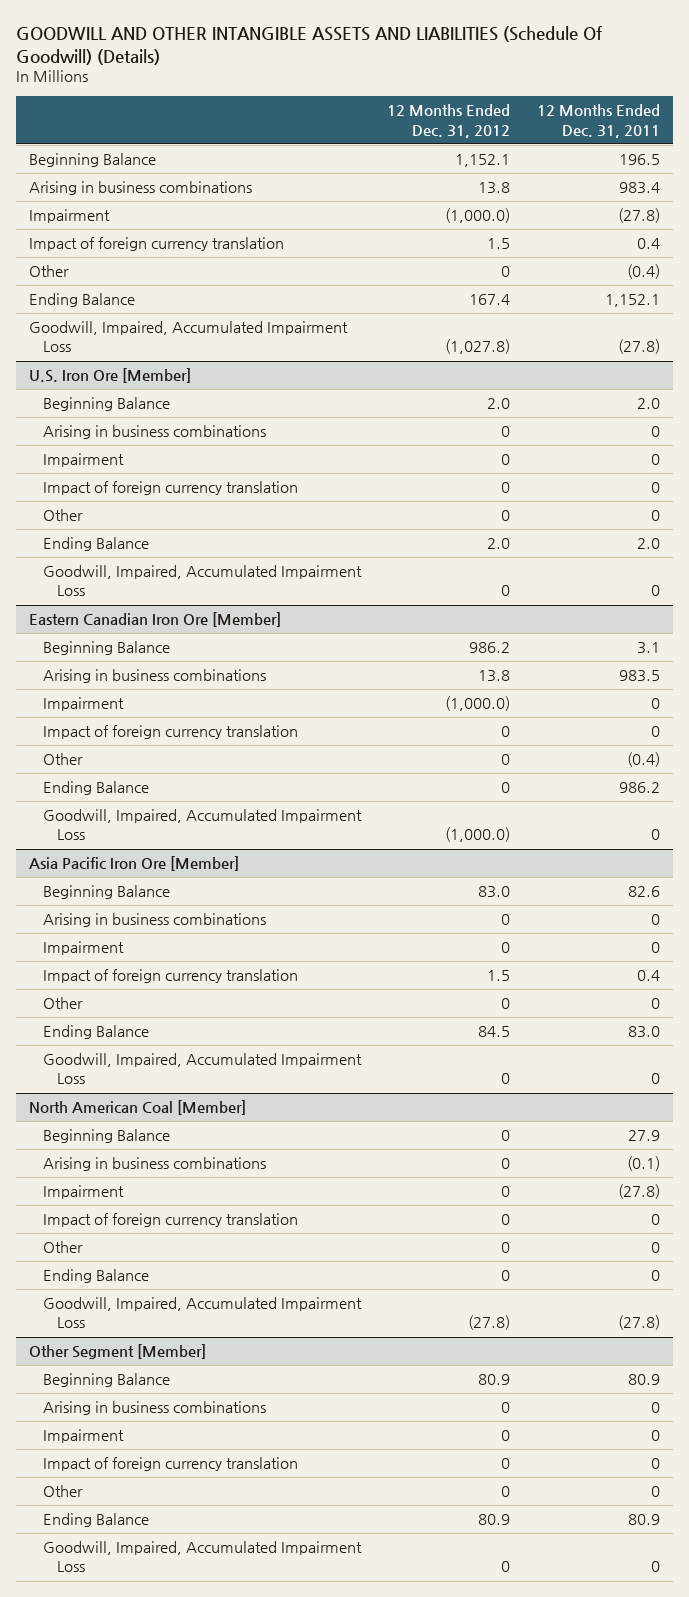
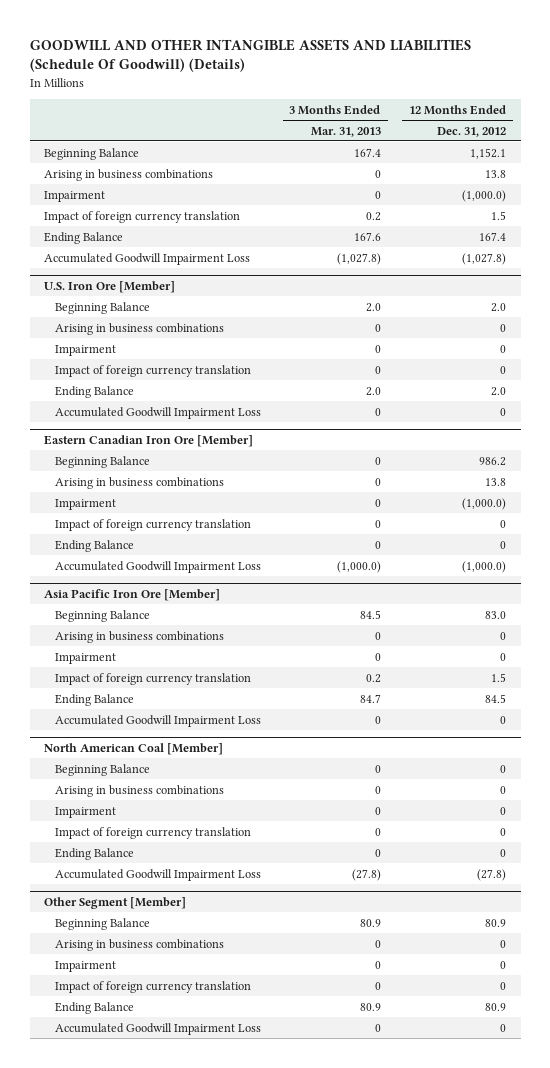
- | 12 Months Ended Dec. 31, 2012 | 12 Months Ended Dec. 31, 2011
+ | 3 Months Ended Mar. 31, 2013 | 12 Months Ended Dec. 31, 2012
- Other | 0 | (0.4)
- Goodwill, Impaired, Accumulated Impairment Loss | (1,027.8) | (27.8)
+ Accumulated Goodwill Impairment Loss | (1,027.8) | (1,027.8)
@ U.S. Iron Ore [Member]
- Other | 0 | 0
- Goodwill, Impaired, Accumulated Impairment Loss | 0 | 0
+ Accumulated Goodwill Impairment Loss | 0 | 0
@ Eastern Canadian Iron Ore [Member]
- Other | 0 | (0.4)
- Goodwill, Impaired, Accumulated Impairment Loss | (1,000.0) | 0
+ Accumulated Goodwill Impairment Loss | (1,000.0) | (1,000.0)
@ Asia Pacific Iron Ore [Member]
- Other | 0 | 0
- Goodwill, Impaired, Accumulated Impairment Loss | 0 | 0
+ Accumulated Goodwill Impairment Loss | 0 | 0
@ North American Coal [Member]
- Other | 0 | 0
- Goodwill, Impaired, Accumulated Impairment Loss | (27.8) | (27.8)
+ Accumulated Goodwill Impairment Loss | (27.8) | (27.8)
@ Other Segment [Member]
- Other | 0 | 0
- Goodwill, Impaired, Accumulated Impairment Loss | 0 | 0
+ Accumulated Goodwill Impairment Loss | 0 | 0

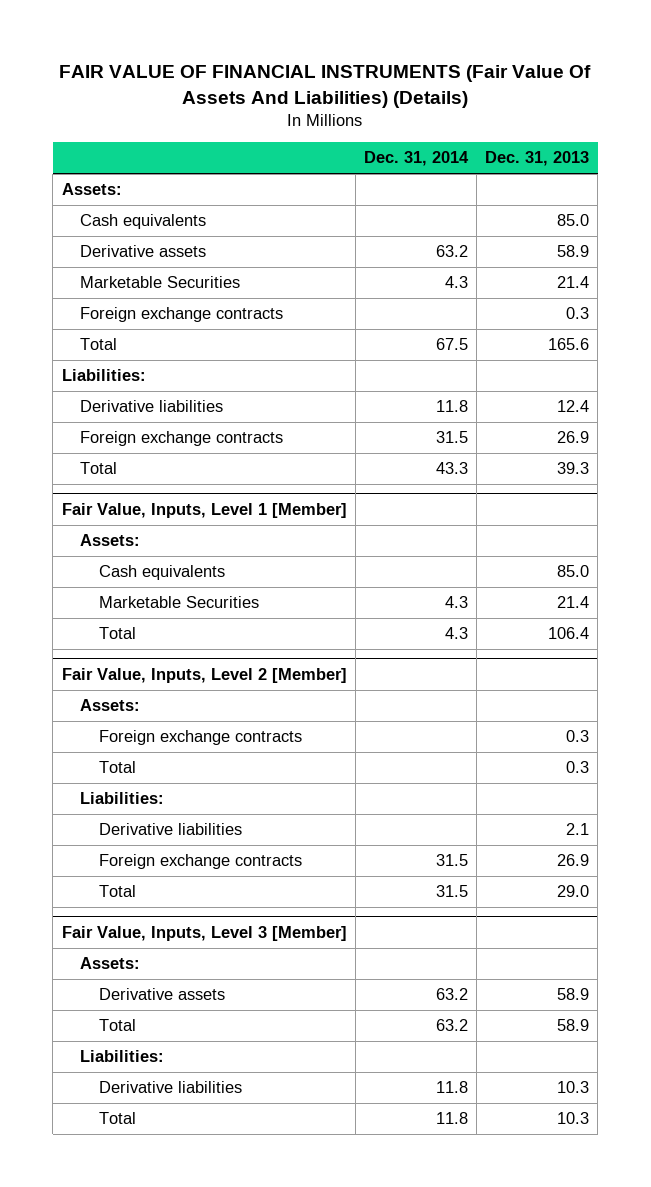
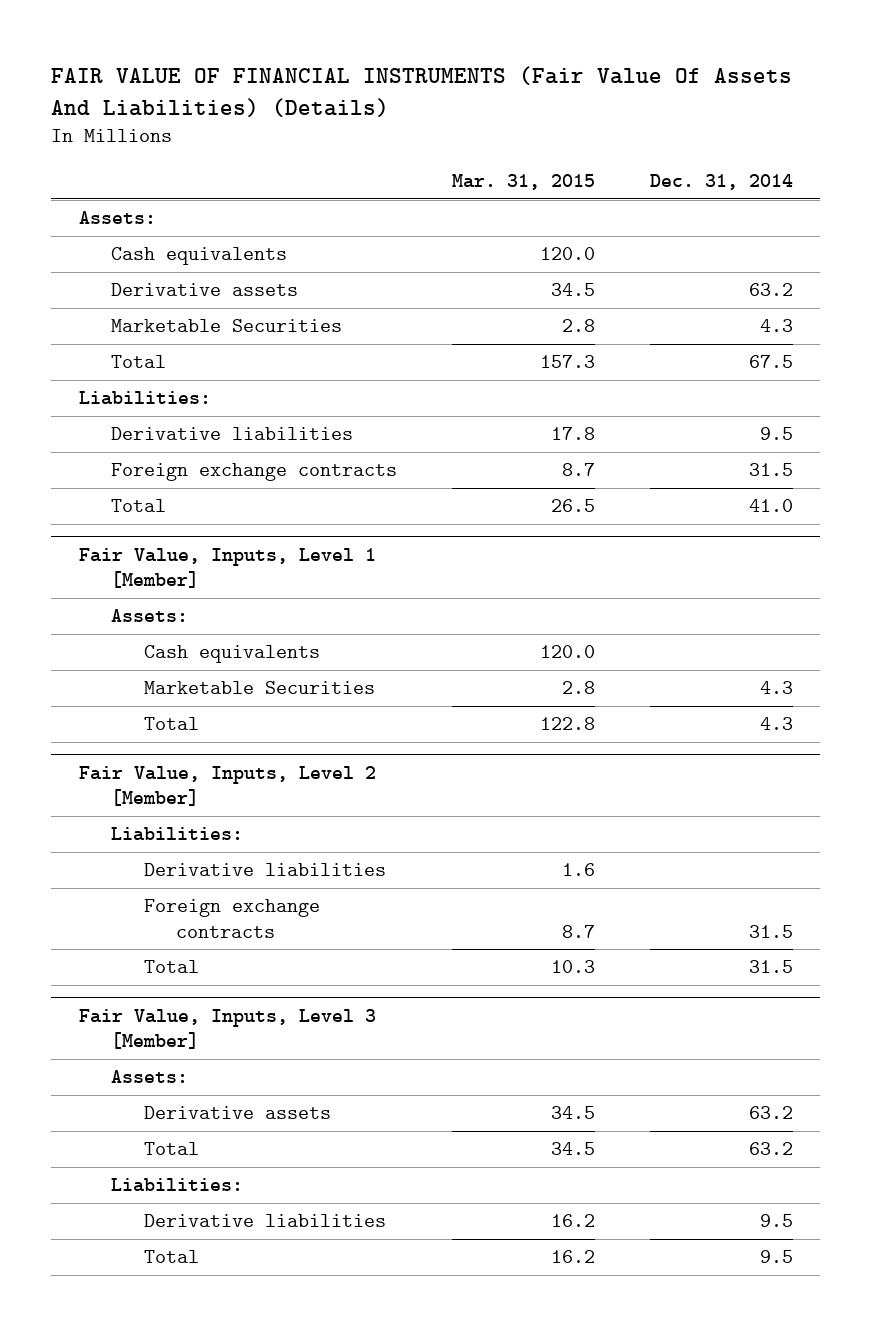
- | Dec. 31, 2014 | Dec. 31, 2013
+ | Mar. 31, 2015 | Dec. 31, 2014
- Foreign exchange contracts | | 0.3
- Derivative liabilities | 11.8 | 12.4
+ Derivative liabilities | 17.8 | 9.5
- Total | 43.3 | 39.3
+ Total | 26.5 | 41.0
@ Fair Value, Inputs, Level 2 [Member]
- Assets:
- Foreign exchange contracts | | 0.3
- Total | | 0.3
@ Fair Value, Inputs, Level 3 [Member]
- Derivative liabilities | 11.8 | 10.3
- Total | 11.8 | 10.3
+ Derivative liabilities | 16.2 | 9.5
+ Total | 16.2 | 9.5

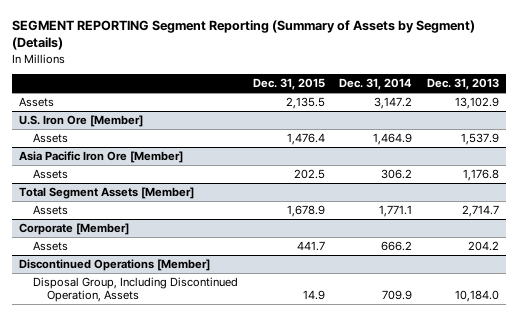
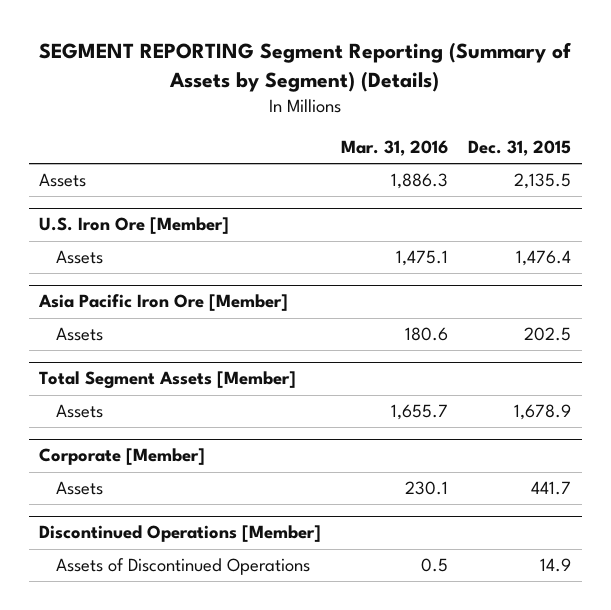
- | Dec. 31, 2015 | Dec. 31, 2014 | Dec. 31, 2013
+ | Mar. 31, 2016 | Dec. 31, 2015
@ Discontinued Operations [Member]
- Disposal Group, Including Discontinued Operation, Assets | 14.9 | 709.9 | 10,184.0
+ Assets of Discontinued Operations | 0.5 | 14.9

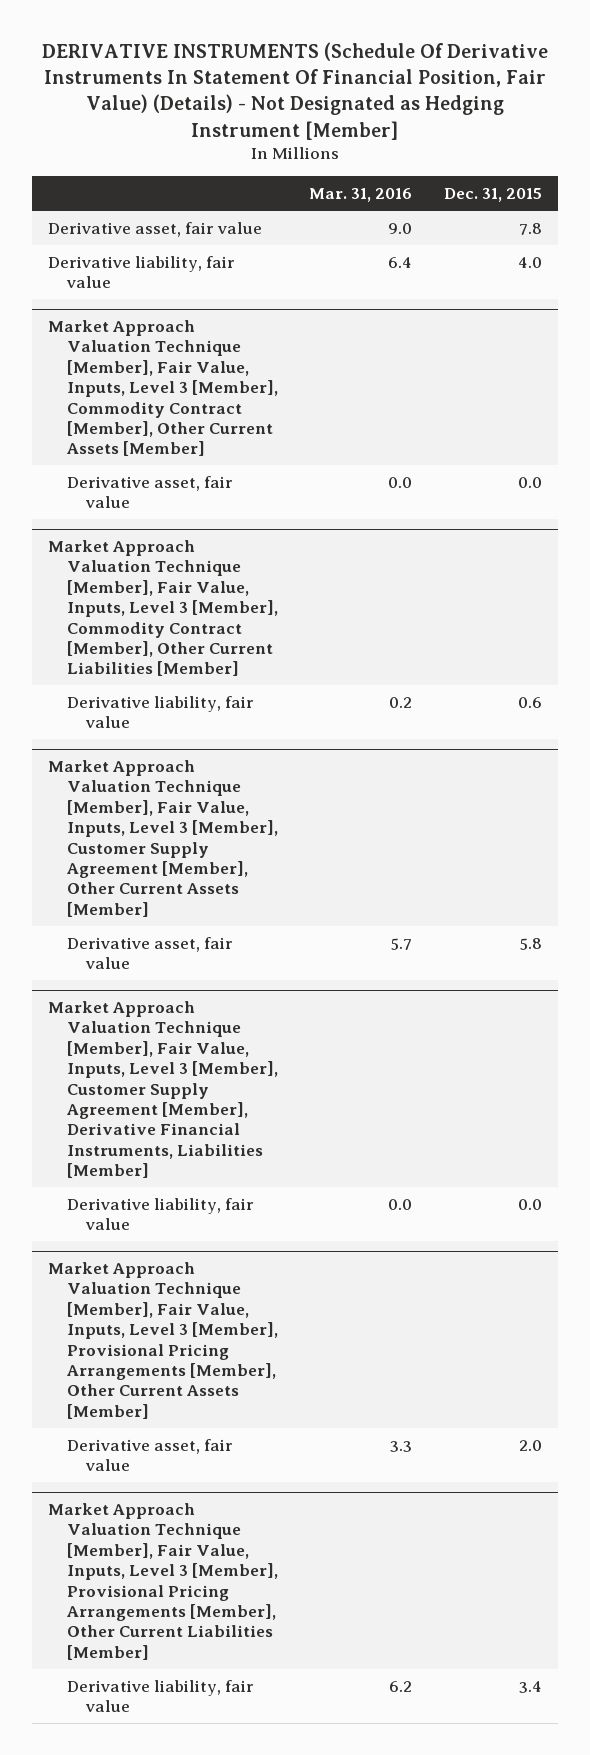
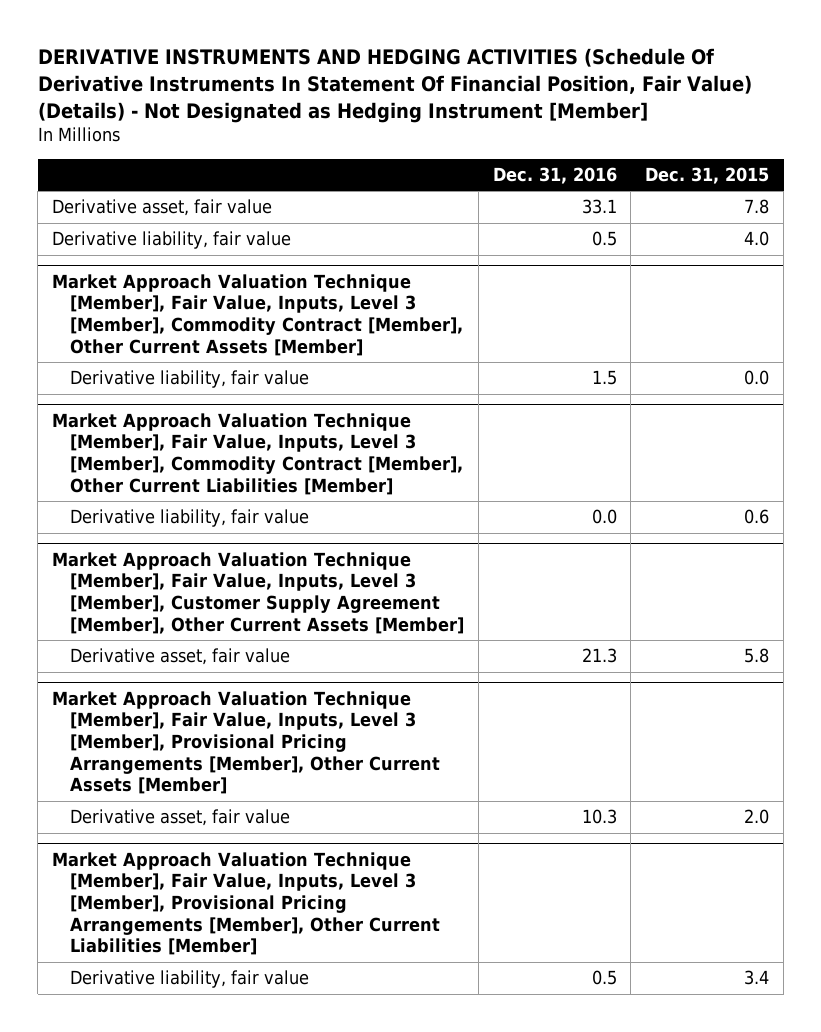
- DERIVATIVE INSTRUMENTS (Schedule Of Derivative Instruments In Statement Of Financial Position, Fair Value) (Details) - Not Designated as Hedging Instrument [Member]
+ DERIVATIVE INSTRUMENTS AND HEDGING ACTIVITIES (Schedule Of Derivative Instruments In Statement Of Financial Position, Fair Value) (Details) - Not Designated as Hedging Instrument [Member]
- | Mar. 31, 2016 | Dec. 31, 2015
+ | Dec. 31, 2016 | Dec. 31, 2015
@ Market Approach Valuation Technique [Member], Fair Value, Inputs, Level 3 [Member], Commodity Contract [Member], Other Current Assets [Member]
- Derivative asset, fair value | 0.0 | 0.0
+ Derivative liability, fair value | 1.5 | 0.0
- Market Approach Valuation Technique [Member], Fair Value, Inputs, Level 3 [Member], Customer Supply Agreement [Member], Derivative Financial Instruments, Liabilities [Member]
- Derivative liability, fair value | 0.0 | 0.0

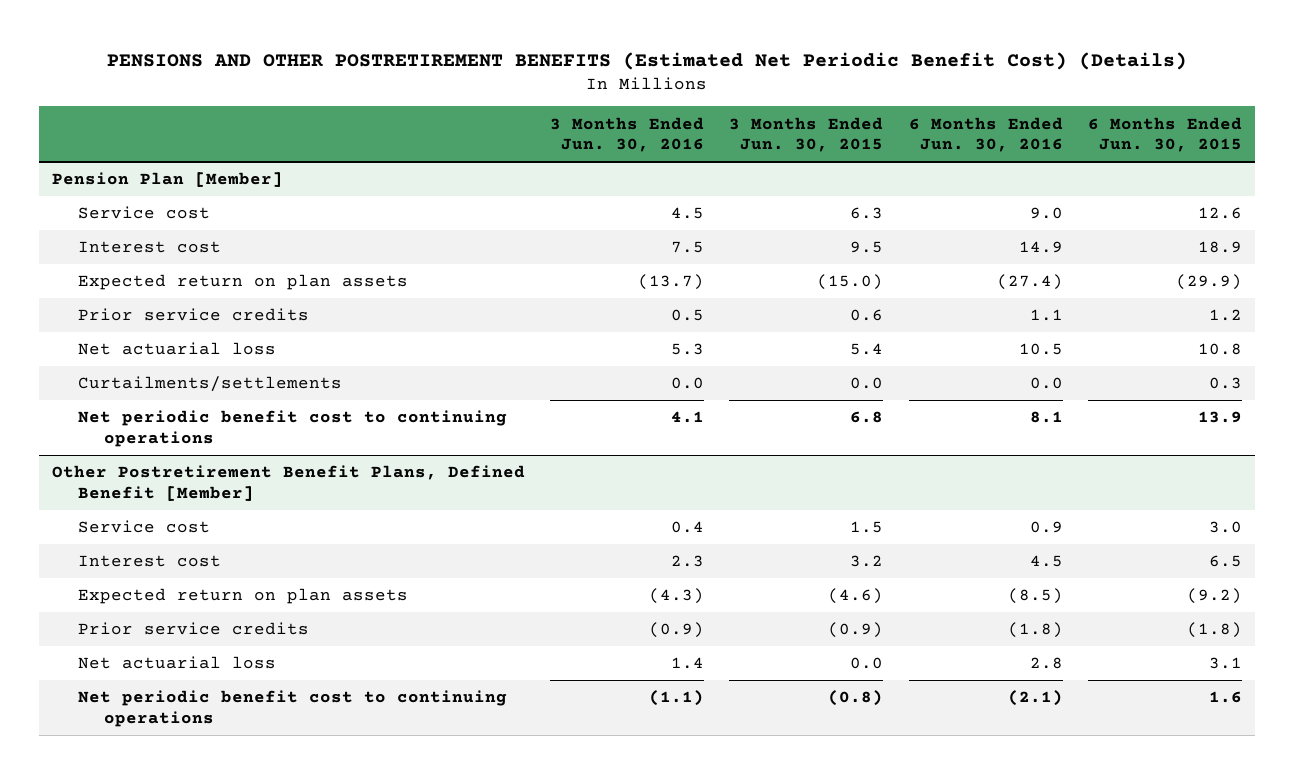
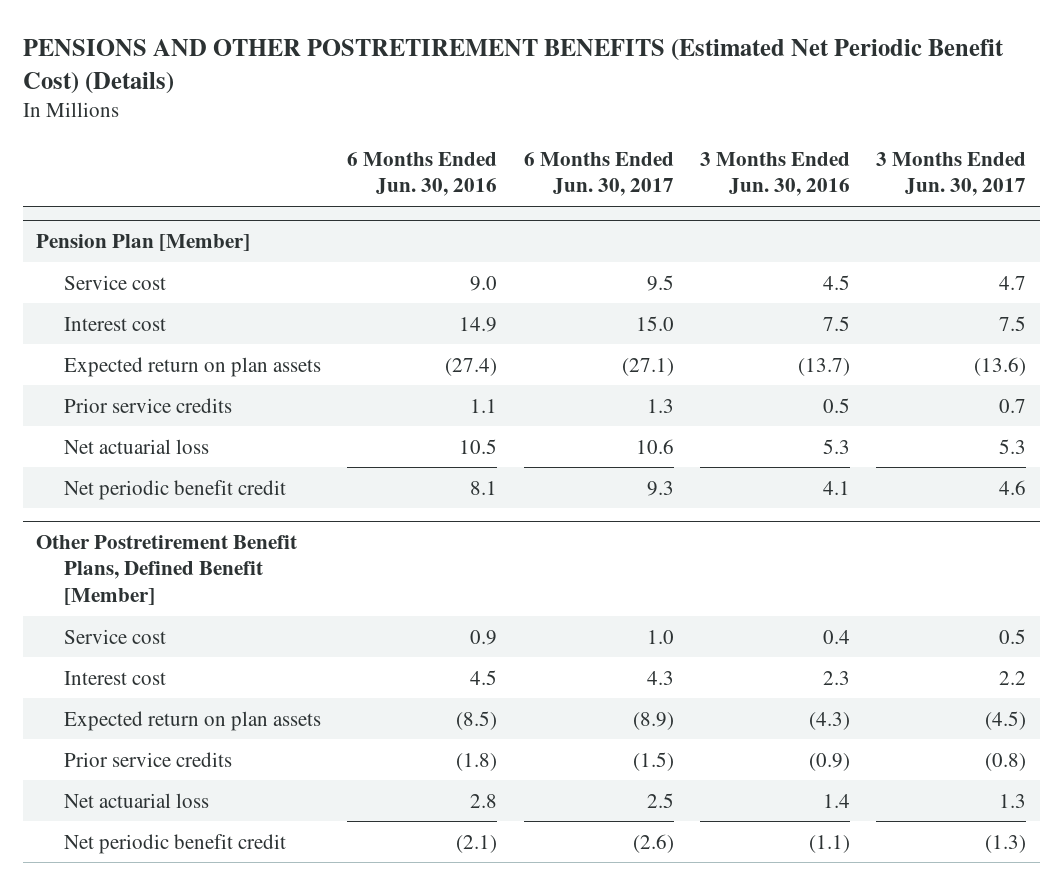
- | 3 Months Ended Jun. 30, 2016 | 3 Months Ended Jun. 30, 2015 | 6 Months Ended Jun. 30, 2016 | 6 Months Ended Jun. 30, 2015
+ | 6 Months Ended Jun. 30, 2016 | 6 Months Ended Jun. 30, 2017 | 3 Months Ended Jun. 30, 2016 | 3 Months Ended Jun. 30, 2017
@ Pension Plan [Member]
- Curtailments/settlements | 0.0 | 0.0 | 0.0 | 0.3
- Net periodic benefit cost to continuing operations | 4.1 | 6.8 | 8.1 | 13.9
+ Net periodic benefit credit | 8.1 | 9.3 | 4.1 | 4.6
@ Other Postretirement Benefit Plans, Defined Benefit [Member]
- Net periodic benefit cost to continuing operations | (1.1) | (0.8) | (2.1) | 1.6
+ Net periodic benefit credit | (2.1) | (2.6) | (1.1) | (1.3)

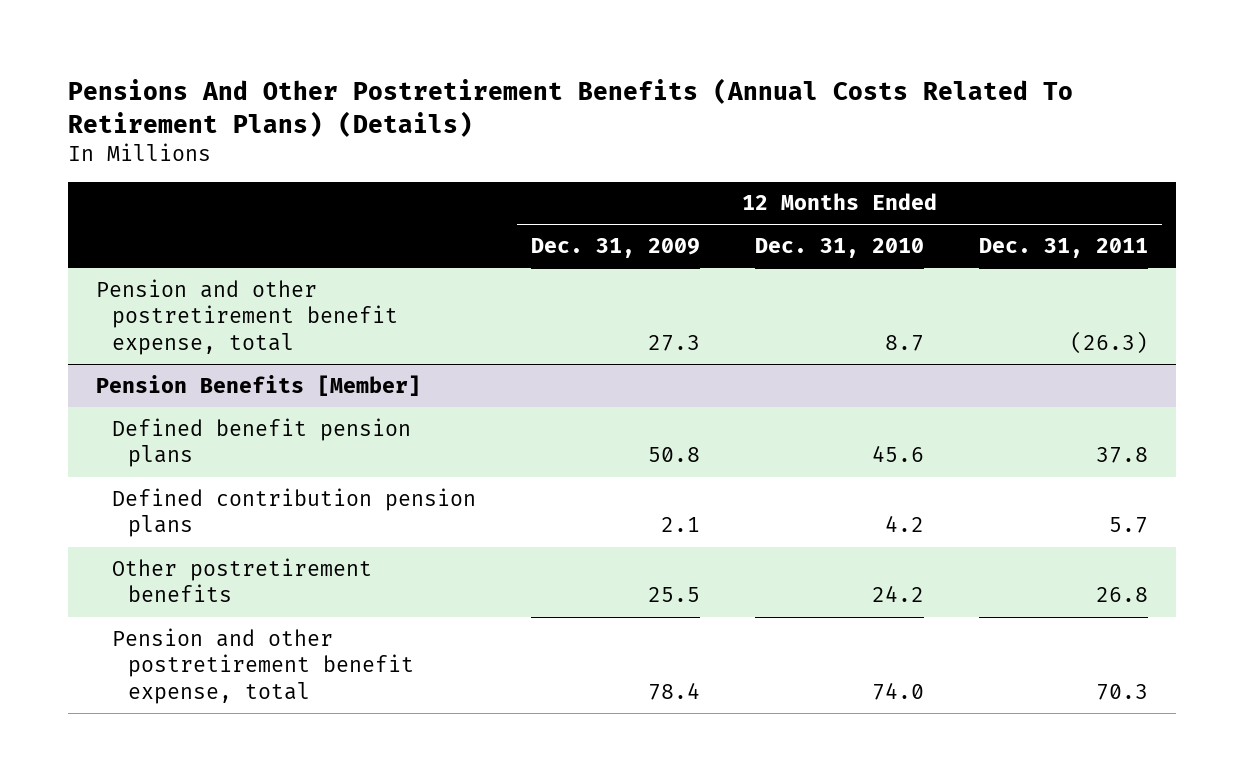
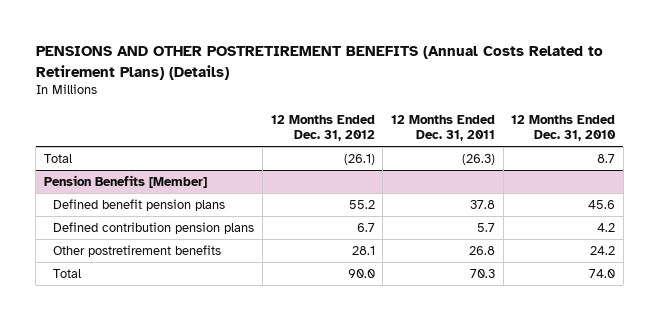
- Pensions And Other Postretirement Benefits (Annual Costs Related To Retirement Plans) (Details)
+ PENSIONS AND OTHER POSTRETIREMENT BENEFITS (Annual Costs Related to Retirement Plans) (Details)
- | 12 Months Ended Dec. 31, 2009 | 12 Months Ended Dec. 31, 2010 | 12 Months Ended Dec. 31, 2011
+ | 12 Months Ended Dec. 31, 2012 | 12 Months Ended Dec. 31, 2011 | 12 Months Ended Dec. 31, 2010
- Pension and other postretirement benefit expense, total | 27.3 | 8.7 | (26.3)
+ Total | (26.1) | (26.3) | 8.7
@ Pension Benefits [Member]
- Pension and other postretirement benefit expense, total | 78.4 | 74.0 | 70.3
+ Total | 90.0 | 70.3 | 74.0

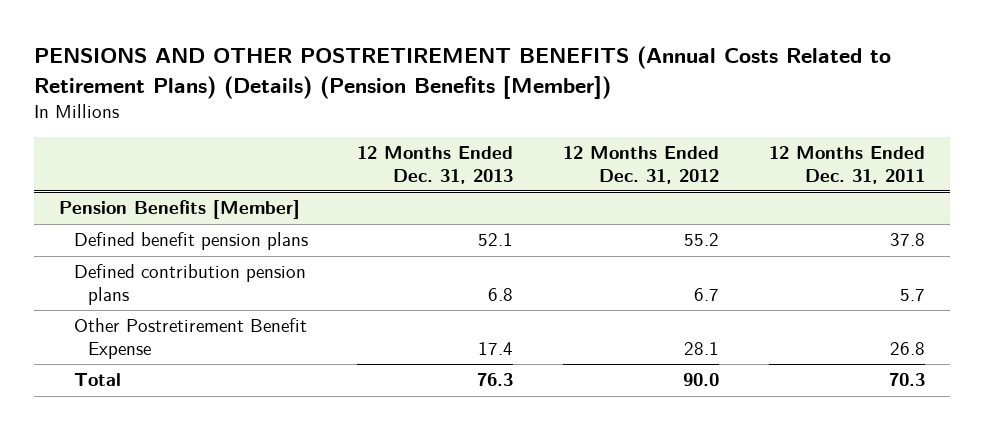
- PENSIONS AND OTHER POSTRETIREMENT BENEFITS (Annual Costs Related to Retirement Plans) (Details)
+ PENSIONS AND OTHER POSTRETIREMENT BENEFITS (Annual Costs Related to Retirement Plans) (Details) (Pension Benefits [Member])
- | 12 Months Ended Dec. 31, 2012 | 12 Months Ended Dec. 31, 2011 | 12 Months Ended Dec. 31, 2010
+ | 12 Months Ended Dec. 31, 2013 | 12 Months Ended Dec. 31, 2012 | 12 Months Ended Dec. 31, 2011
- Total | (26.1) | (26.3) | 8.7
@ Pension Benefits [Member]
- Other postretirement benefits | 28.1 | 26.8 | 24.2
+ Other Postretirement Benefit Expense | 17.4 | 28.1 | 26.8

